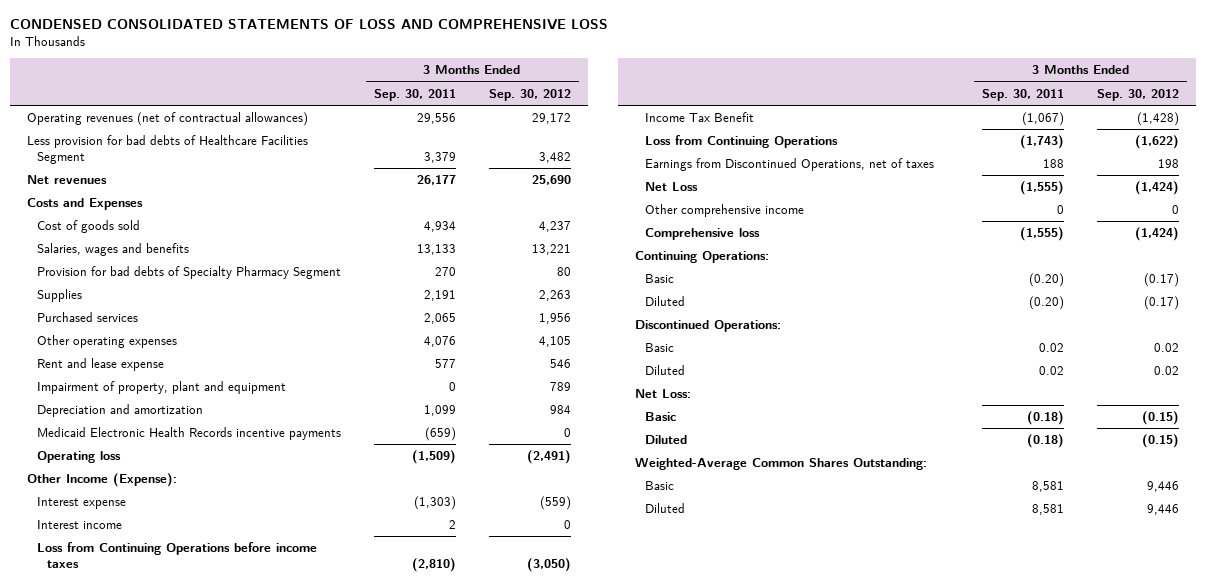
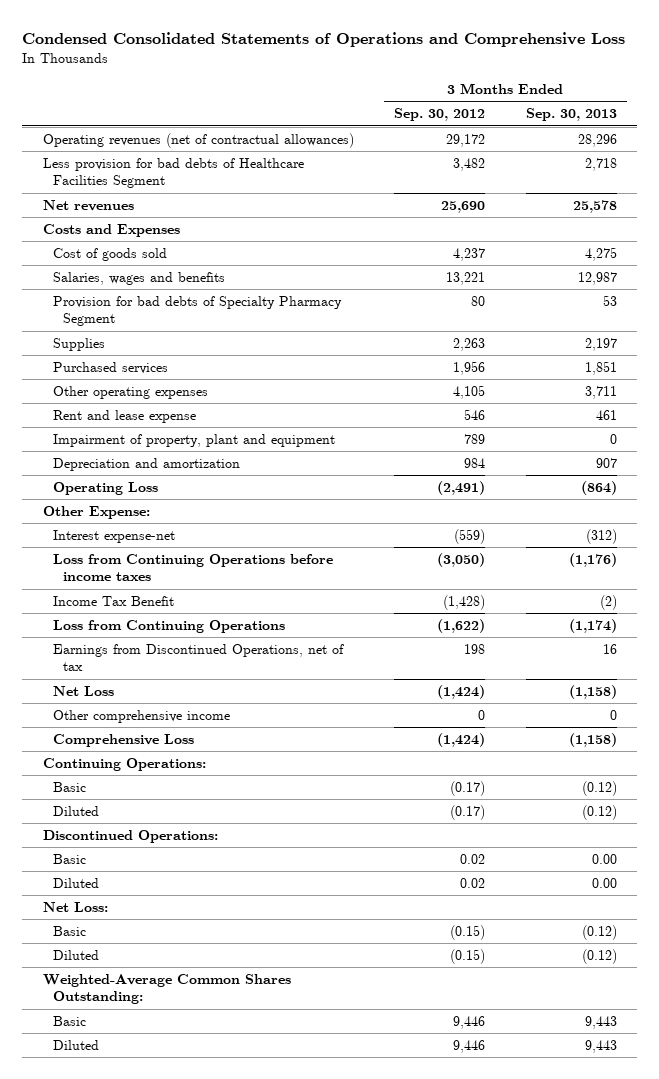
- CONDENSED CONSOLIDATED STATEMENTS OF LOSS AND COMPREHENSIVE LOSS
+ Condensed Consolidated Statements of Operations and Comprehensive Loss
- | 3 Months Ended Sep. 30, 2011 | 3 Months Ended Sep. 30, 2012
+ | 3 Months Ended Sep. 30, 2012 | 3 Months Ended Sep. 30, 2013
- Medicaid Electronic Health Records incentive payments | (659) | 0
- Operating loss | (1,509) | (2,491)
- Other Income (Expense):
- Interest expense | (1,303) | (559)
- Interest income | 2 | 0
+ Operating Loss | (2,491) | (864)
+ Other Expense:
+ Interest expense-net | (559) | (312)
- Earnings from Discontinued Operations, net of taxes | 188 | 198
+ Earnings from Discontinued Operations, net of tax | 198 | 16
- Comprehensive loss | (1,555) | (1,424)
+ Comprehensive Loss | (1,424) | (1,158)

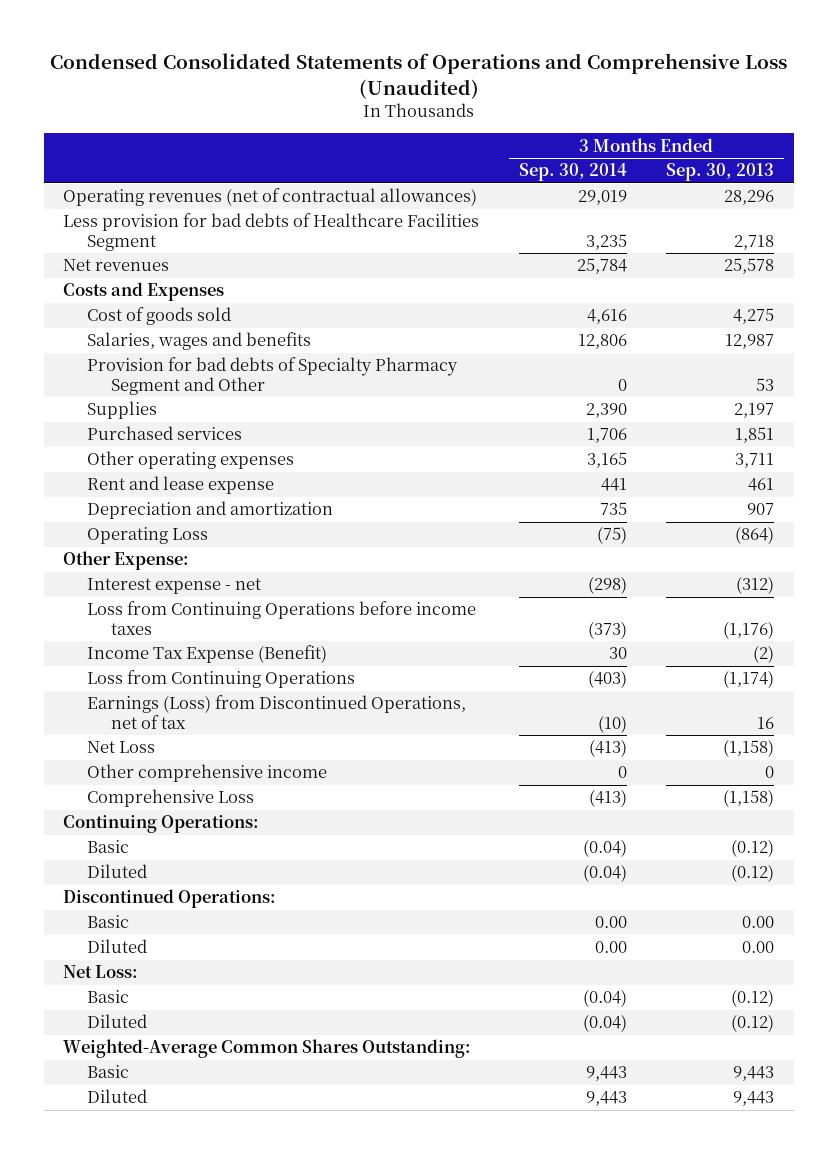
- Condensed Consolidated Statements of Operations and Comprehensive Loss
+ Condensed Consolidated Statements of Operations and Comprehensive Loss (Unaudited)
- | 3 Months Ended Sep. 30, 2012 | 3 Months Ended Sep. 30, 2013
+ | 3 Months Ended Sep. 30, 2014 | 3 Months Ended Sep. 30, 2013
- Provision for bad debts of Specialty Pharmacy Segment | 80 | 53
+ Provision for bad debts of Specialty Pharmacy Segment and Other | 0 | 53
- Impairment of property, plant and equipment | 789 | 0
- Interest expense-net | (559) | (312)
+ Interest expense - net | (298) | (312)
- Income Tax Benefit | (1,428) | (2)
+ Income Tax Expense (Benefit) | 30 | (2)
- Earnings from Discontinued Operations, net of tax | 198 | 16
+ Earnings (Loss) from Discontinued Operations, net of tax | (10) | 16

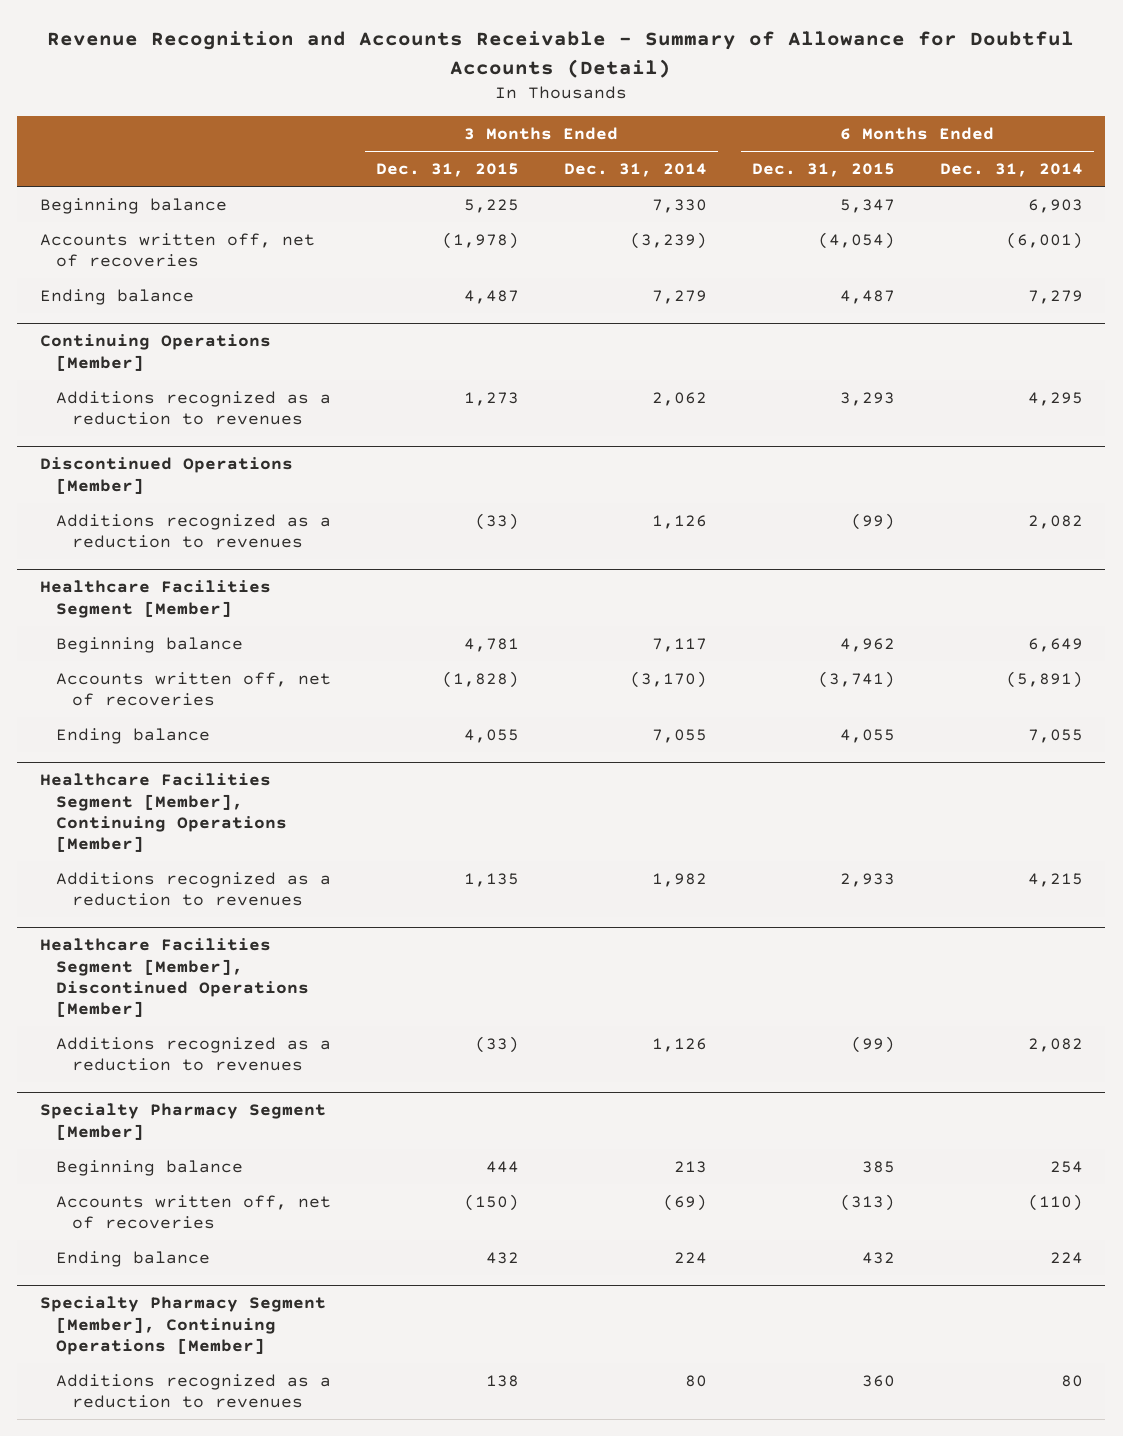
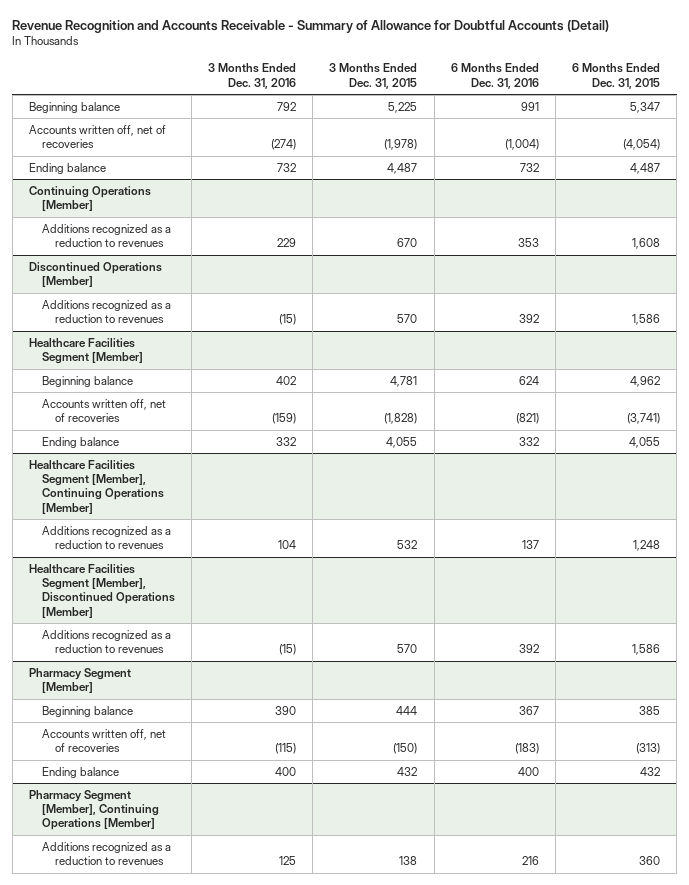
- | 3 Months Ended Dec. 31, 2015 | 3 Months Ended Dec. 31, 2014 | 6 Months Ended Dec. 31, 2015 | 6 Months Ended Dec. 31, 2014
+ | 3 Months Ended Dec. 31, 2016 | 3 Months Ended Dec. 31, 2015 | 6 Months Ended Dec. 31, 2016 | 6 Months Ended Dec. 31, 2015
@ Continuing Operations [Member]
- Additions recognized as a reduction to revenues | 1,273 | 2,062 | 3,293 | 4,295
+ Additions recognized as a reduction to revenues | 229 | 670 | 353 | 1,608
@ Discontinued Operations [Member]
- Additions recognized as a reduction to revenues | (33) | 1,126 | (99) | 2,082
+ Additions recognized as a reduction to revenues | (15) | 570 | 392 | 1,586
@ Healthcare Facilities Segment [Member], Continuing Operations [Member]
- Additions recognized as a reduction to revenues | 1,135 | 1,982 | 2,933 | 4,215
+ Additions recognized as a reduction to revenues | 104 | 532 | 137 | 1,248
@ Healthcare Facilities Segment [Member], Discontinued Operations [Member]
- Additions recognized as a reduction to revenues | (33) | 1,126 | (99) | 2,082
- Specialty Pharmacy Segment [Member]
@ Healthcare Facilities Segment [Member], Discontinued Operations [Member]
+ Additions recognized as a reduction to revenues | (15) | 570 | 392 | 1,586
+ Pharmacy Segment [Member]
- Specialty Pharmacy Segment [Member], Continuing Operations [Member]
+ Pharmacy Segment [Member], Continuing Operations [Member]

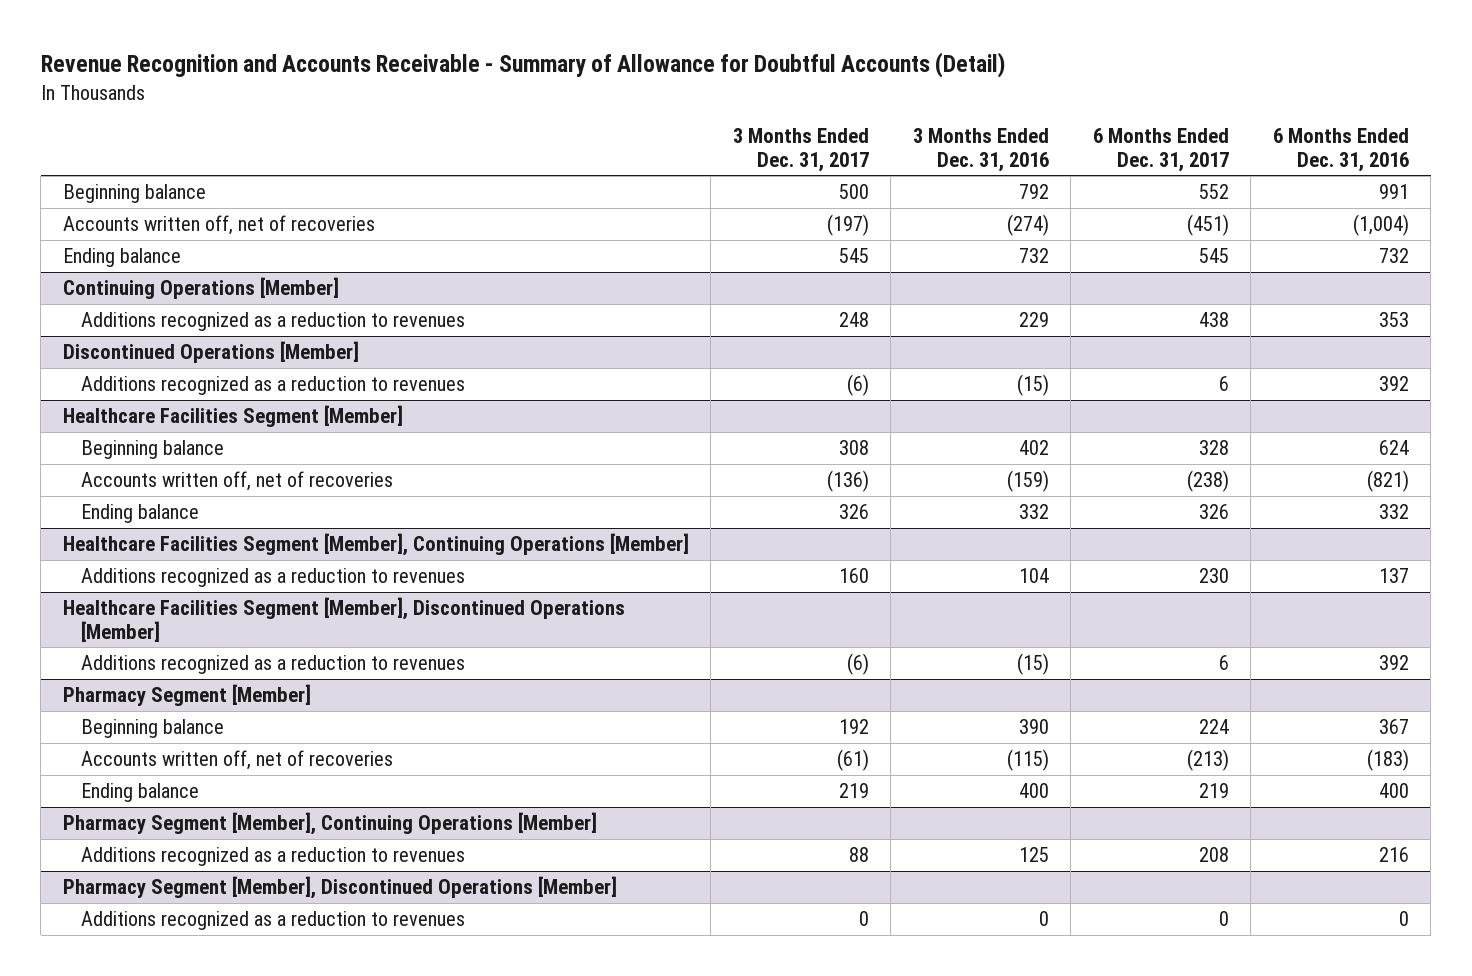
- | 3 Months Ended Dec. 31, 2016 | 3 Months Ended Dec. 31, 2015 | 6 Months Ended Dec. 31, 2016 | 6 Months Ended Dec. 31, 2015
+ | 3 Months Ended Dec. 31, 2017 | 3 Months Ended Dec. 31, 2016 | 6 Months Ended Dec. 31, 2017 | 6 Months Ended Dec. 31, 2016
+ Pharmacy Segment [Member], Discontinued Operations [Member]
+ Additions recognized as a reduction to revenues | 0 | 0 | 0 | 0

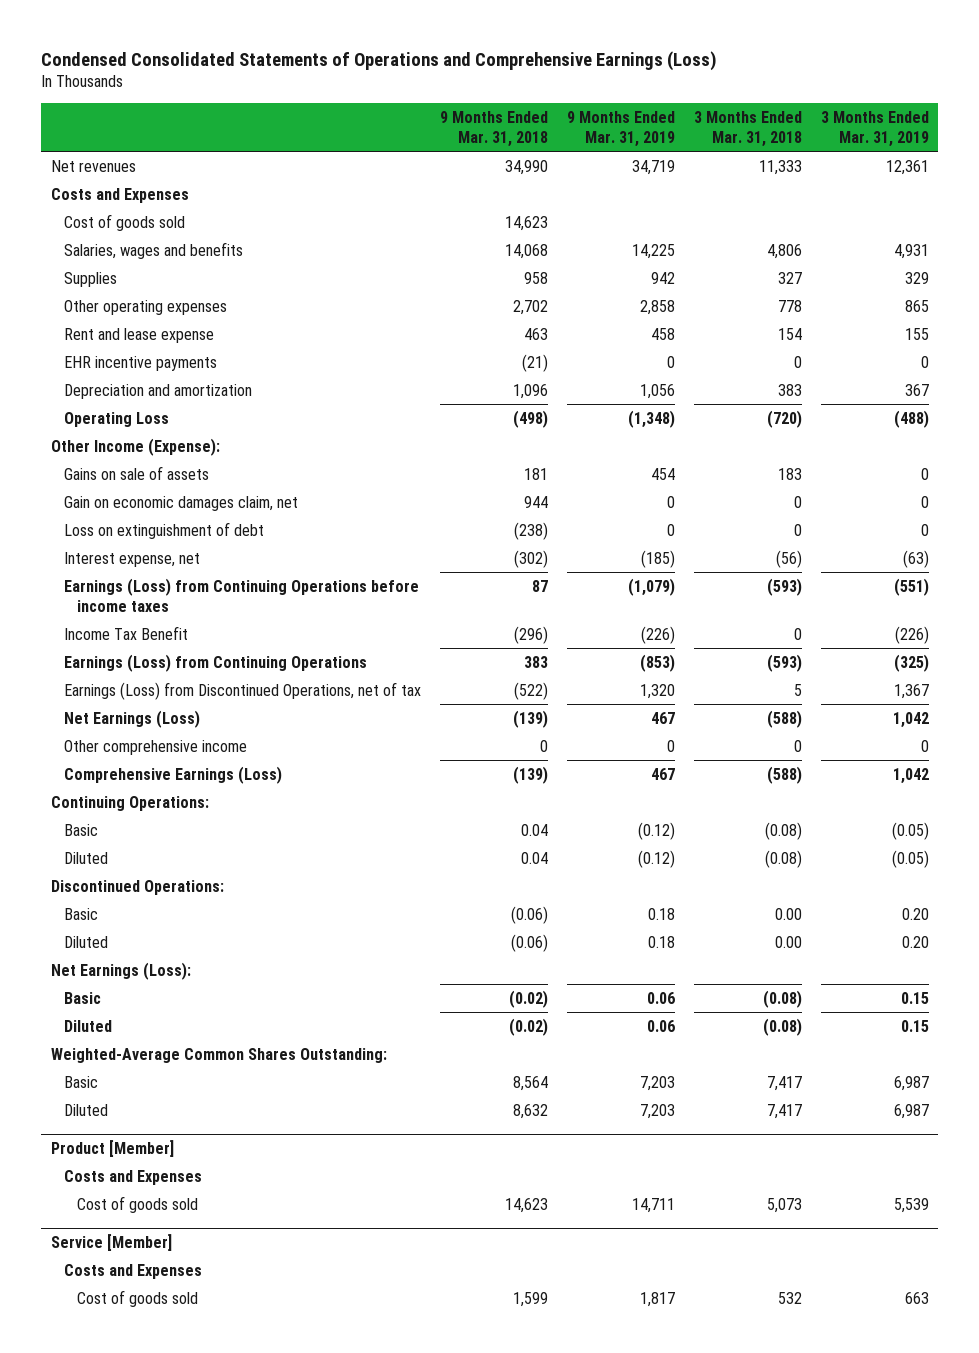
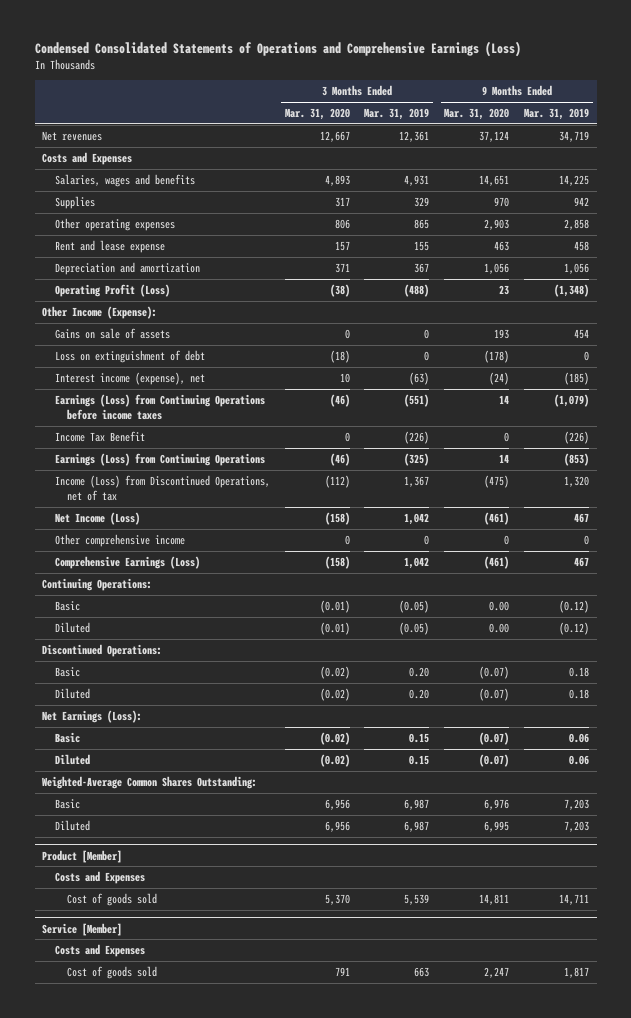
- | 9 Months Ended Mar. 31, 2018 | 9 Months Ended Mar. 31, 2019 | 3 Months Ended Mar. 31, 2018 | 3 Months Ended Mar. 31, 2019
+ | 3 Months Ended Mar. 31, 2020 | 3 Months Ended Mar. 31, 2019 | 9 Months Ended Mar. 31, 2020 | 9 Months Ended Mar. 31, 2019
- Cost of goods sold | 14,623 | | |
- EHR incentive payments | (21) | 0 | 0 | 0
- Operating Loss | (498) | (1,348) | (720) | (488)
+ Operating Profit (Loss) | (38) | (488) | 23 | (1,348)
- Gain on economic damages claim, net | 944 | 0 | 0 | 0
- Interest expense, net | (302) | (185) | (56) | (63)
+ Interest income (expense), net | 10 | (63) | (24) | (185)
- Earnings (Loss) from Discontinued Operations, net of tax | (522) | 1,320 | 5 | 1,367
- Net Earnings (Loss) | (139) | 467 | (588) | 1,042
+ Income (Loss) from Discontinued Operations, net of tax | (112) | 1,367 | (475) | 1,320
+ Net Income (Loss) | (158) | 1,042 | (461) | 467

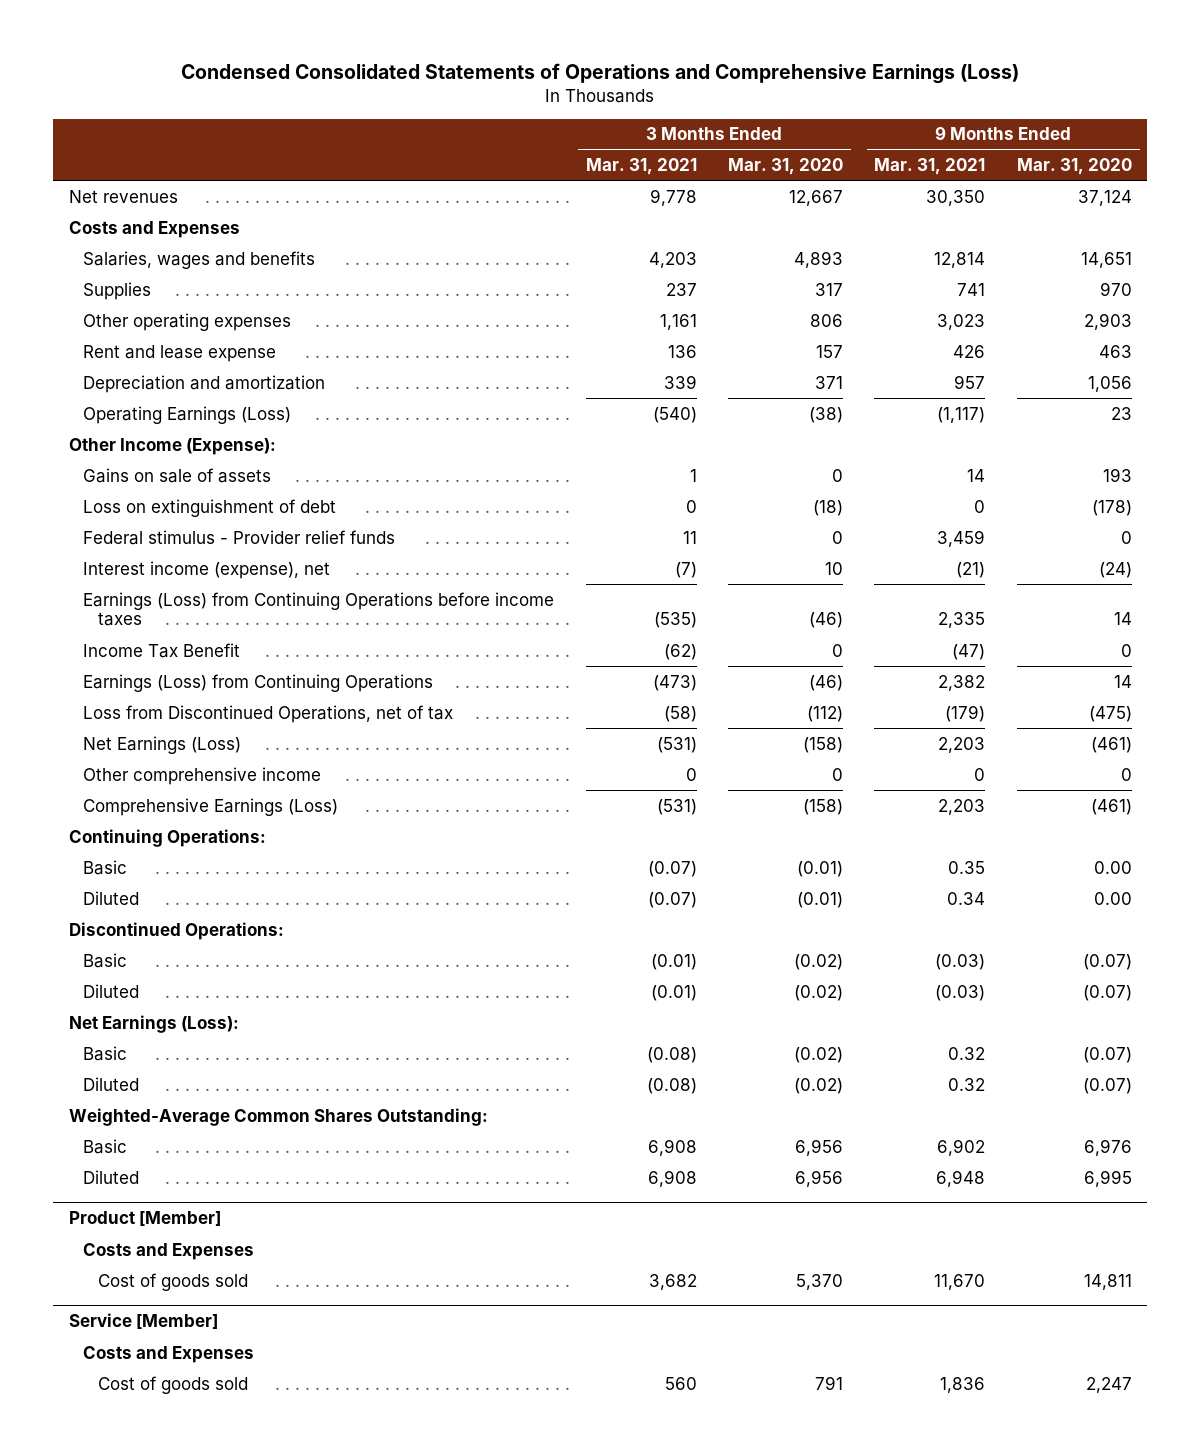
- | 3 Months Ended Mar. 31, 2020 | 3 Months Ended Mar. 31, 2019 | 9 Months Ended Mar. 31, 2020 | 9 Months Ended Mar. 31, 2019
+ | 3 Months Ended Mar. 31, 2021 | 3 Months Ended Mar. 31, 2020 | 9 Months Ended Mar. 31, 2021 | 9 Months Ended Mar. 31, 2020
- Operating Profit (Loss) | (38) | (488) | 23 | (1,348)
+ Operating Earnings (Loss) | (540) | (38) | (1,117) | 23
+ Federal stimulus - Provider relief funds | 11 | 0 | 3,459 | 0
- Income (Loss) from Discontinued Operations, net of tax | (112) | 1,367 | (475) | 1,320
- Net Income (Loss) | (158) | 1,042 | (461) | 467
+ Loss from Discontinued Operations, net of tax | (58) | (112) | (179) | (475)
+ Net Earnings (Loss) | (531) | (158) | 2,203 | (461)

